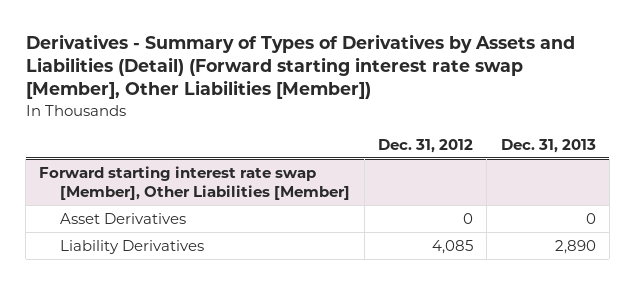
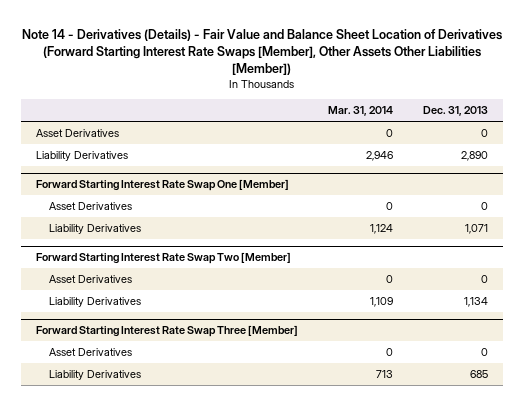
- Derivatives - Summary of Types of Derivatives by Assets and Liabilities (Detail) (Forward starting interest rate swap [Member], Other Liabilities [Member])
+ Note 14 - Derivatives (Details) - Fair Value and Balance Sheet Location of Derivatives (Forward Starting Interest Rate Swaps [Member], Other Assets Other Liabilities [Member])
- | Dec. 31, 2012 | Dec. 31, 2013
+ | Mar. 31, 2014 | Dec. 31, 2013
- Forward starting interest rate swap [Member], Other Liabilities [Member]
+ Forward Starting Interest Rate Swap One [Member]
+ Asset Derivatives | 0 | 0
+ Liability Derivatives | 1,124 | 1,071
+ Forward Starting Interest Rate Swap Two [Member]
+ Asset Derivatives | 0 | 0
+ Liability Derivatives | 1,109 | 1,134
+ Forward Starting Interest Rate Swap Three [Member]
+ Asset Derivatives | 0 | 0
+ Liability Derivatives | 713 | 685

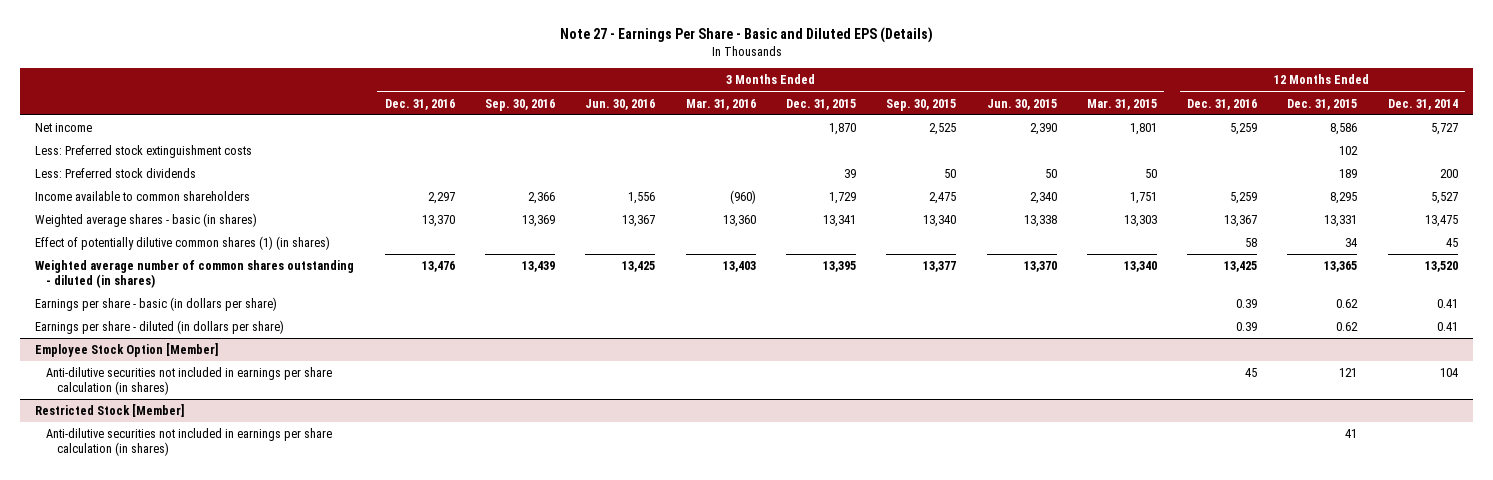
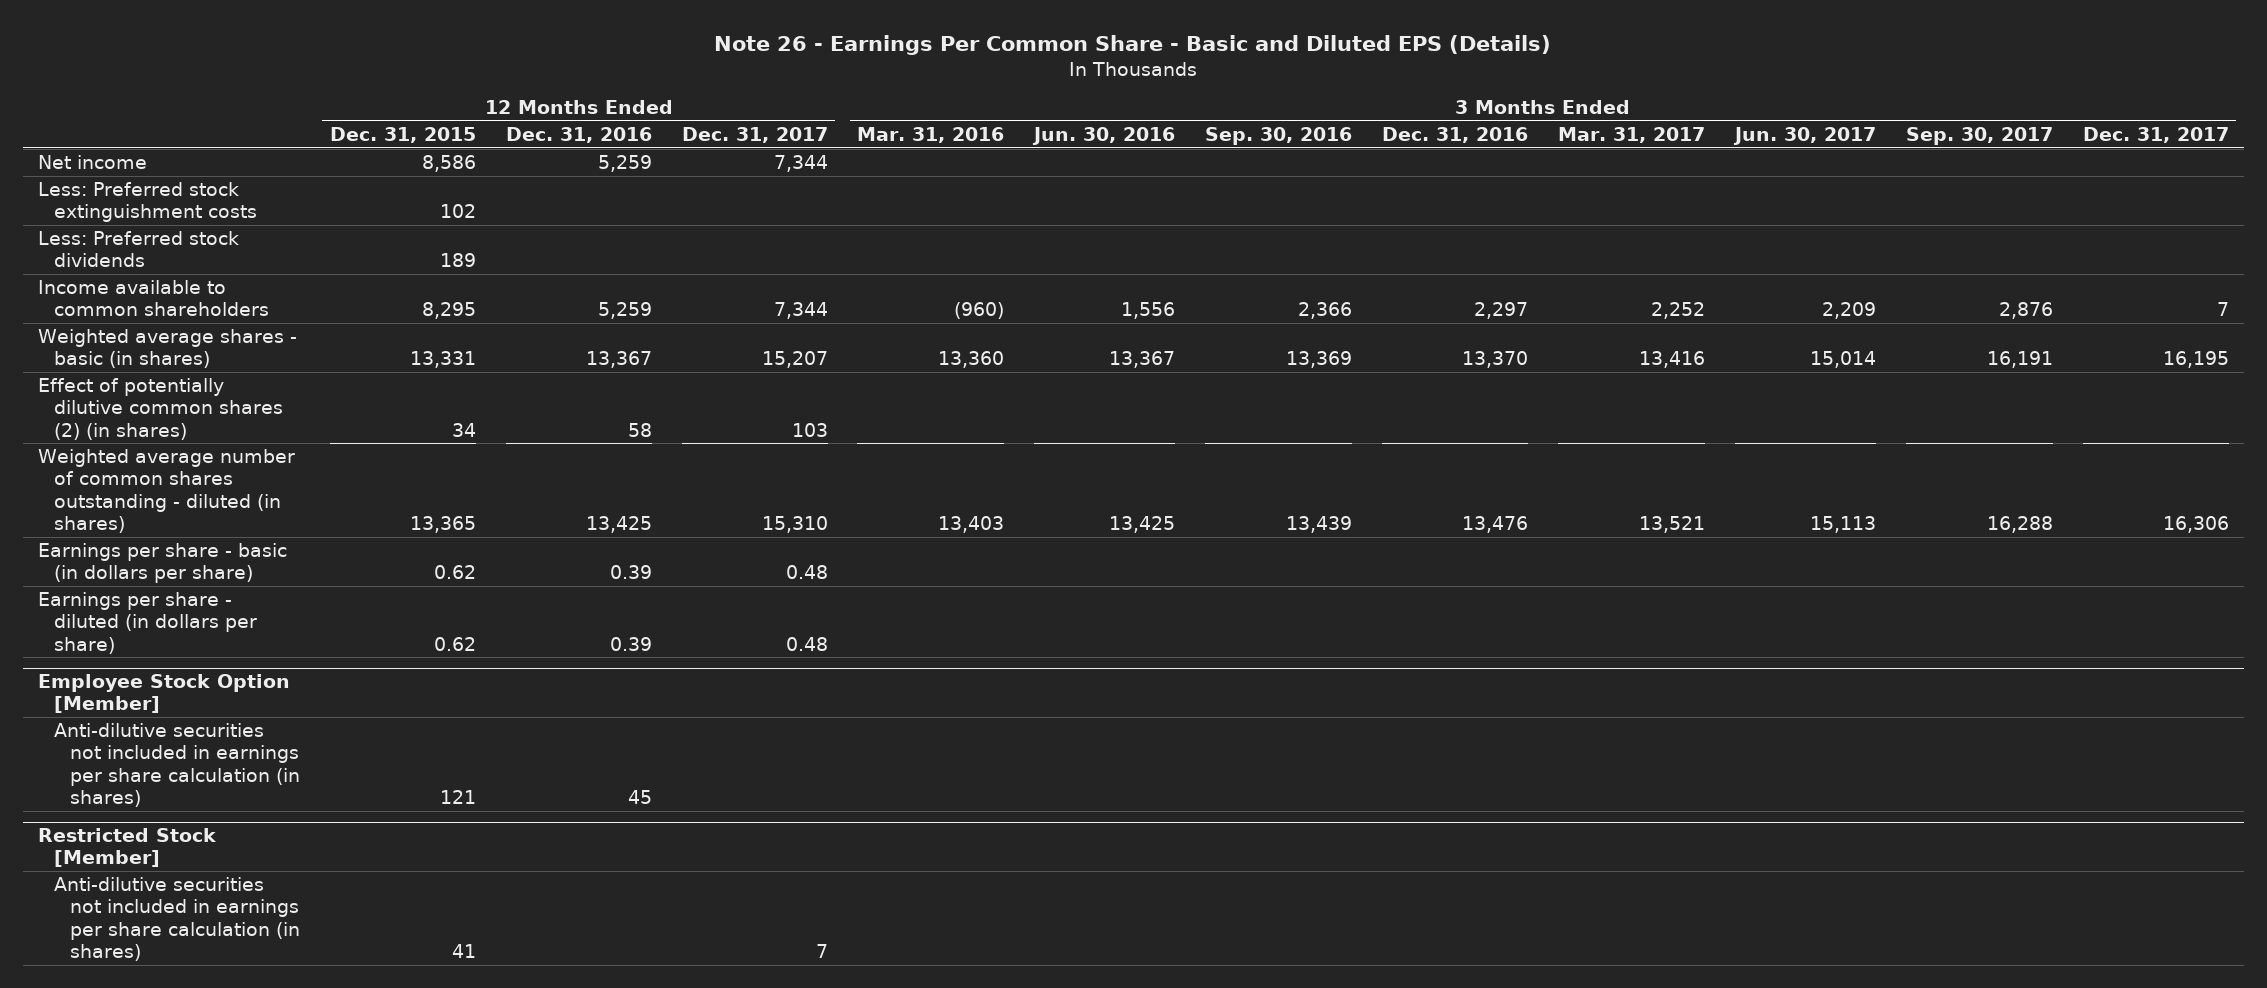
- Note 27 - Earnings Per Share - Basic and Diluted EPS (Details)
+ Note 26 - Earnings Per Common Share - Basic and Diluted EPS (Details)
- | 3 Months Ended Dec. 31, 2016 | 3 Months Ended Sep. 30, 2016 | 3 Months Ended Jun. 30, 2016 | 3 Months Ended Mar. 31, 2016 | 3 Months Ended Dec. 31, 2015 | 3 Months Ended Sep. 30, 2015 | 3 Months Ended Jun. 30, 2015 | 3 Months Ended Mar. 31, 2015 | 12 Months Ended Dec. 31, 2016 | 12 Months Ended Dec. 31, 2015 | 12 Months Ended Dec. 31, 2014
+ | 12 Months Ended Dec. 31, 2015 | 12 Months Ended Dec. 31, 2016 | 12 Months Ended Dec. 31, 2017 | 3 Months Ended Mar. 31, 2016 | 3 Months Ended Jun. 30, 2016 | 3 Months Ended Sep. 30, 2016 | 3 Months Ended Dec. 31, 2016 | 3 Months Ended Mar. 31, 2017 | 3 Months Ended Jun. 30, 2017 | 3 Months Ended Sep. 30, 2017 | 3 Months Ended Dec. 31, 2017
- Effect of potentially dilutive common shares (1) (in shares) | | | | | | | | | 58 | 34 | 45
+ Effect of potentially dilutive common shares (2) (in shares) | 34 | 58 | 103 | | | | | | | |

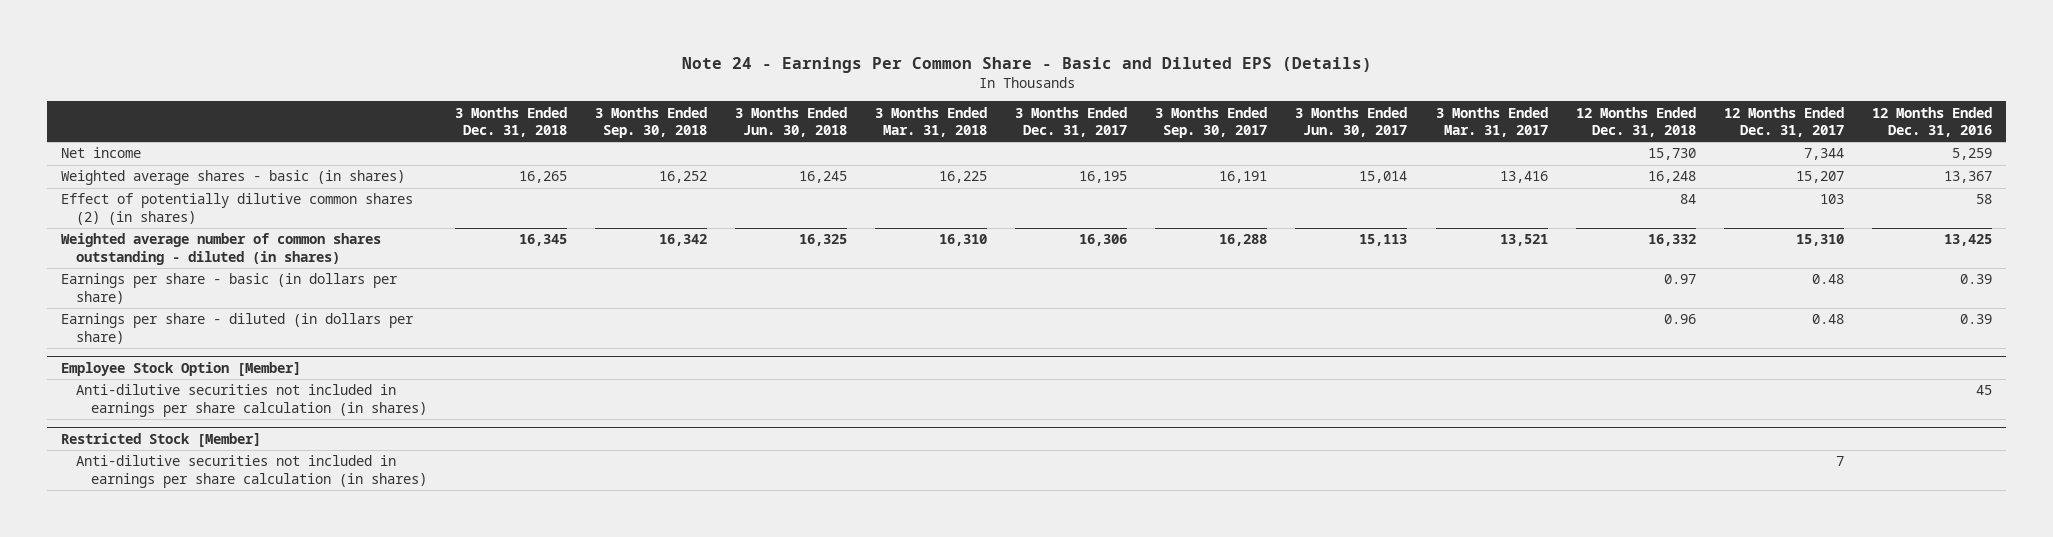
- Note 26 - Earnings Per Common Share - Basic and Diluted EPS (Details)
+ Note 24 - Earnings Per Common Share - Basic and Diluted EPS (Details)
- | 12 Months Ended Dec. 31, 2015 | 12 Months Ended Dec. 31, 2016 | 12 Months Ended Dec. 31, 2017 | 3 Months Ended Mar. 31, 2016 | 3 Months Ended Jun. 30, 2016 | 3 Months Ended Sep. 30, 2016 | 3 Months Ended Dec. 31, 2016 | 3 Months Ended Mar. 31, 2017 | 3 Months Ended Jun. 30, 2017 | 3 Months Ended Sep. 30, 2017 | 3 Months Ended Dec. 31, 2017
+ | 3 Months Ended Dec. 31, 2018 | 3 Months Ended Sep. 30, 2018 | 3 Months Ended Jun. 30, 2018 | 3 Months Ended Mar. 31, 2018 | 3 Months Ended Dec. 31, 2017 | 3 Months Ended Sep. 30, 2017 | 3 Months Ended Jun. 30, 2017 | 3 Months Ended Mar. 31, 2017 | 12 Months Ended Dec. 31, 2018 | 12 Months Ended Dec. 31, 2017 | 12 Months Ended Dec. 31, 2016
- Less: Preferred stock extinguishment costs | 102 | | | | | | | | | |
- Less: Preferred stock dividends | 189 | | | | | | | | | |
- Income available to common shareholders | 8,295 | 5,259 | 7,344 | (960) | 1,556 | 2,366 | 2,297 | 2,252 | 2,209 | 2,876 | 7

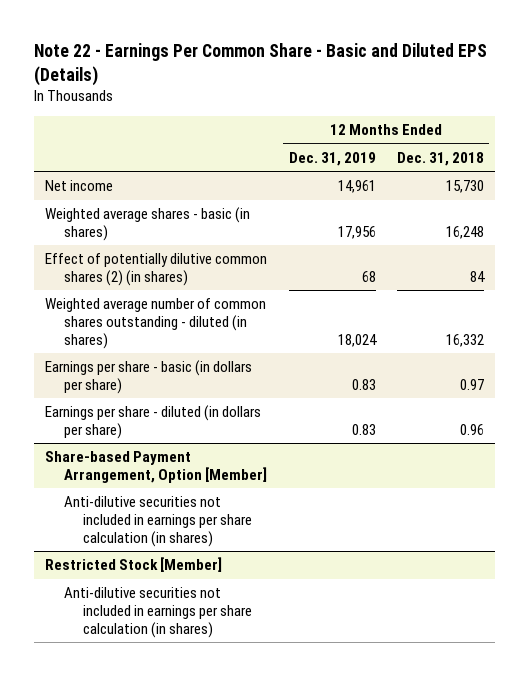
- Note 24 - Earnings Per Common Share - Basic and Diluted EPS (Details)
+ Note 22 - Earnings Per Common Share - Basic and Diluted EPS (Details)
- | 3 Months Ended Dec. 31, 2018 | 3 Months Ended Sep. 30, 2018 | 3 Months Ended Jun. 30, 2018 | 3 Months Ended Mar. 31, 2018 | 3 Months Ended Dec. 31, 2017 | 3 Months Ended Sep. 30, 2017 | 3 Months Ended Jun. 30, 2017 | 3 Months Ended Mar. 31, 2017 | 12 Months Ended Dec. 31, 2018 | 12 Months Ended Dec. 31, 2017 | 12 Months Ended Dec. 31, 2016
+ | 12 Months Ended Dec. 31, 2019 | 12 Months Ended Dec. 31, 2018
- Employee Stock Option [Member]
+ Share-based Payment Arrangement, Option [Member]

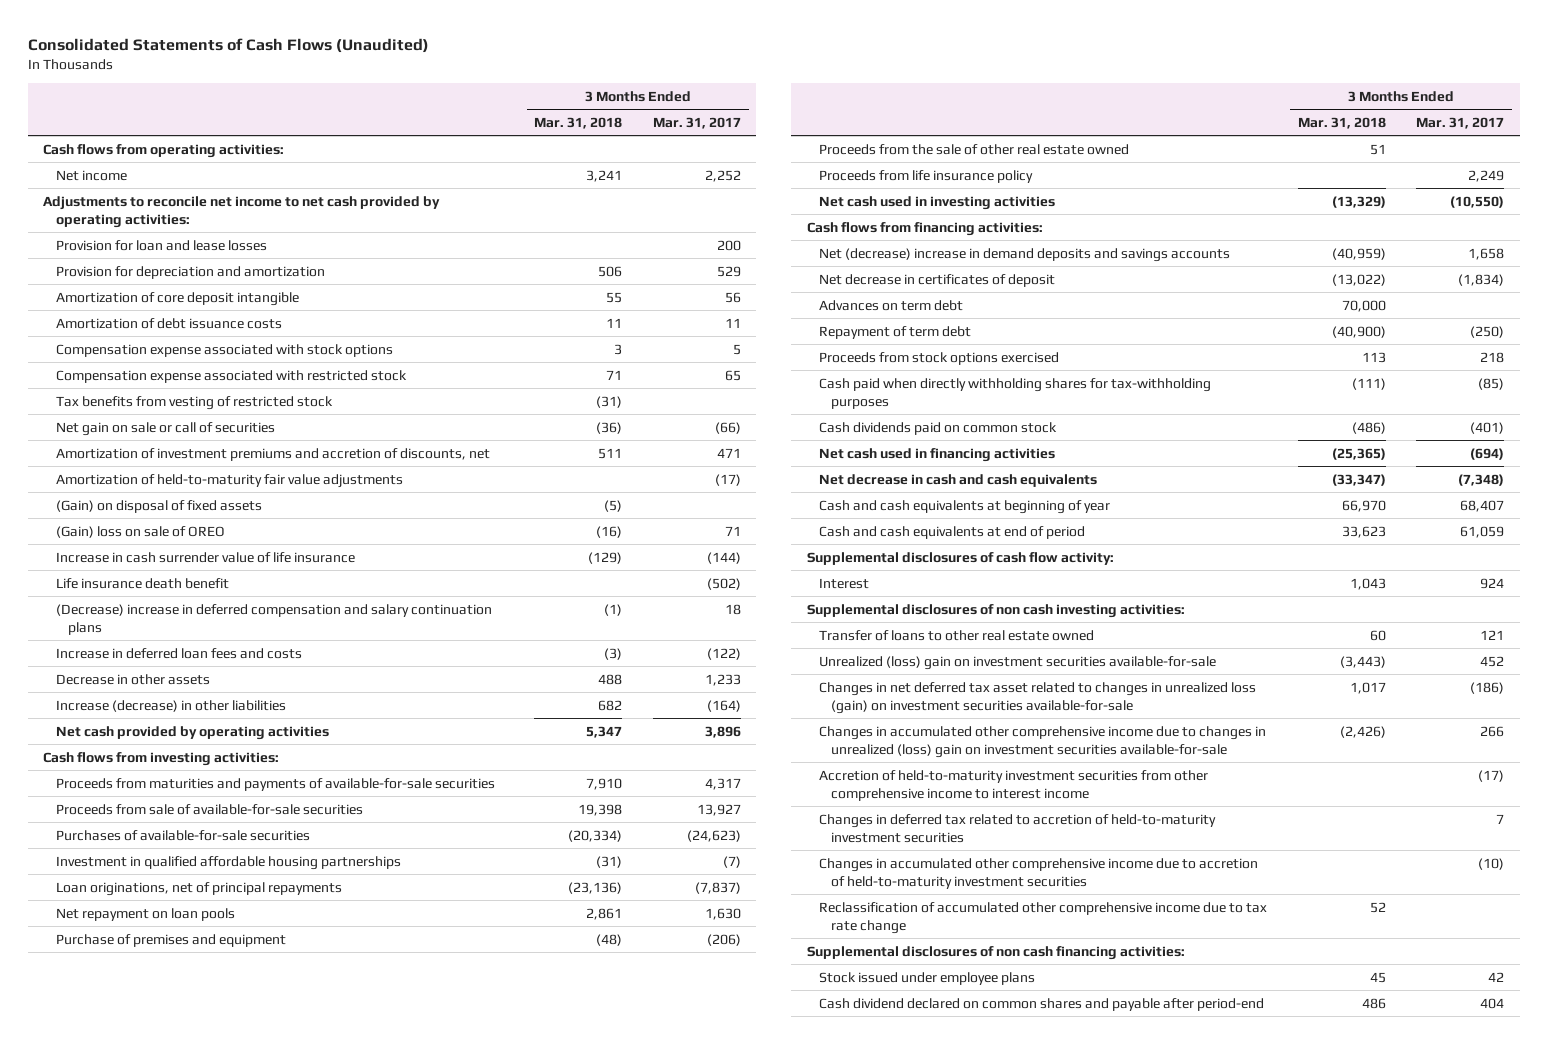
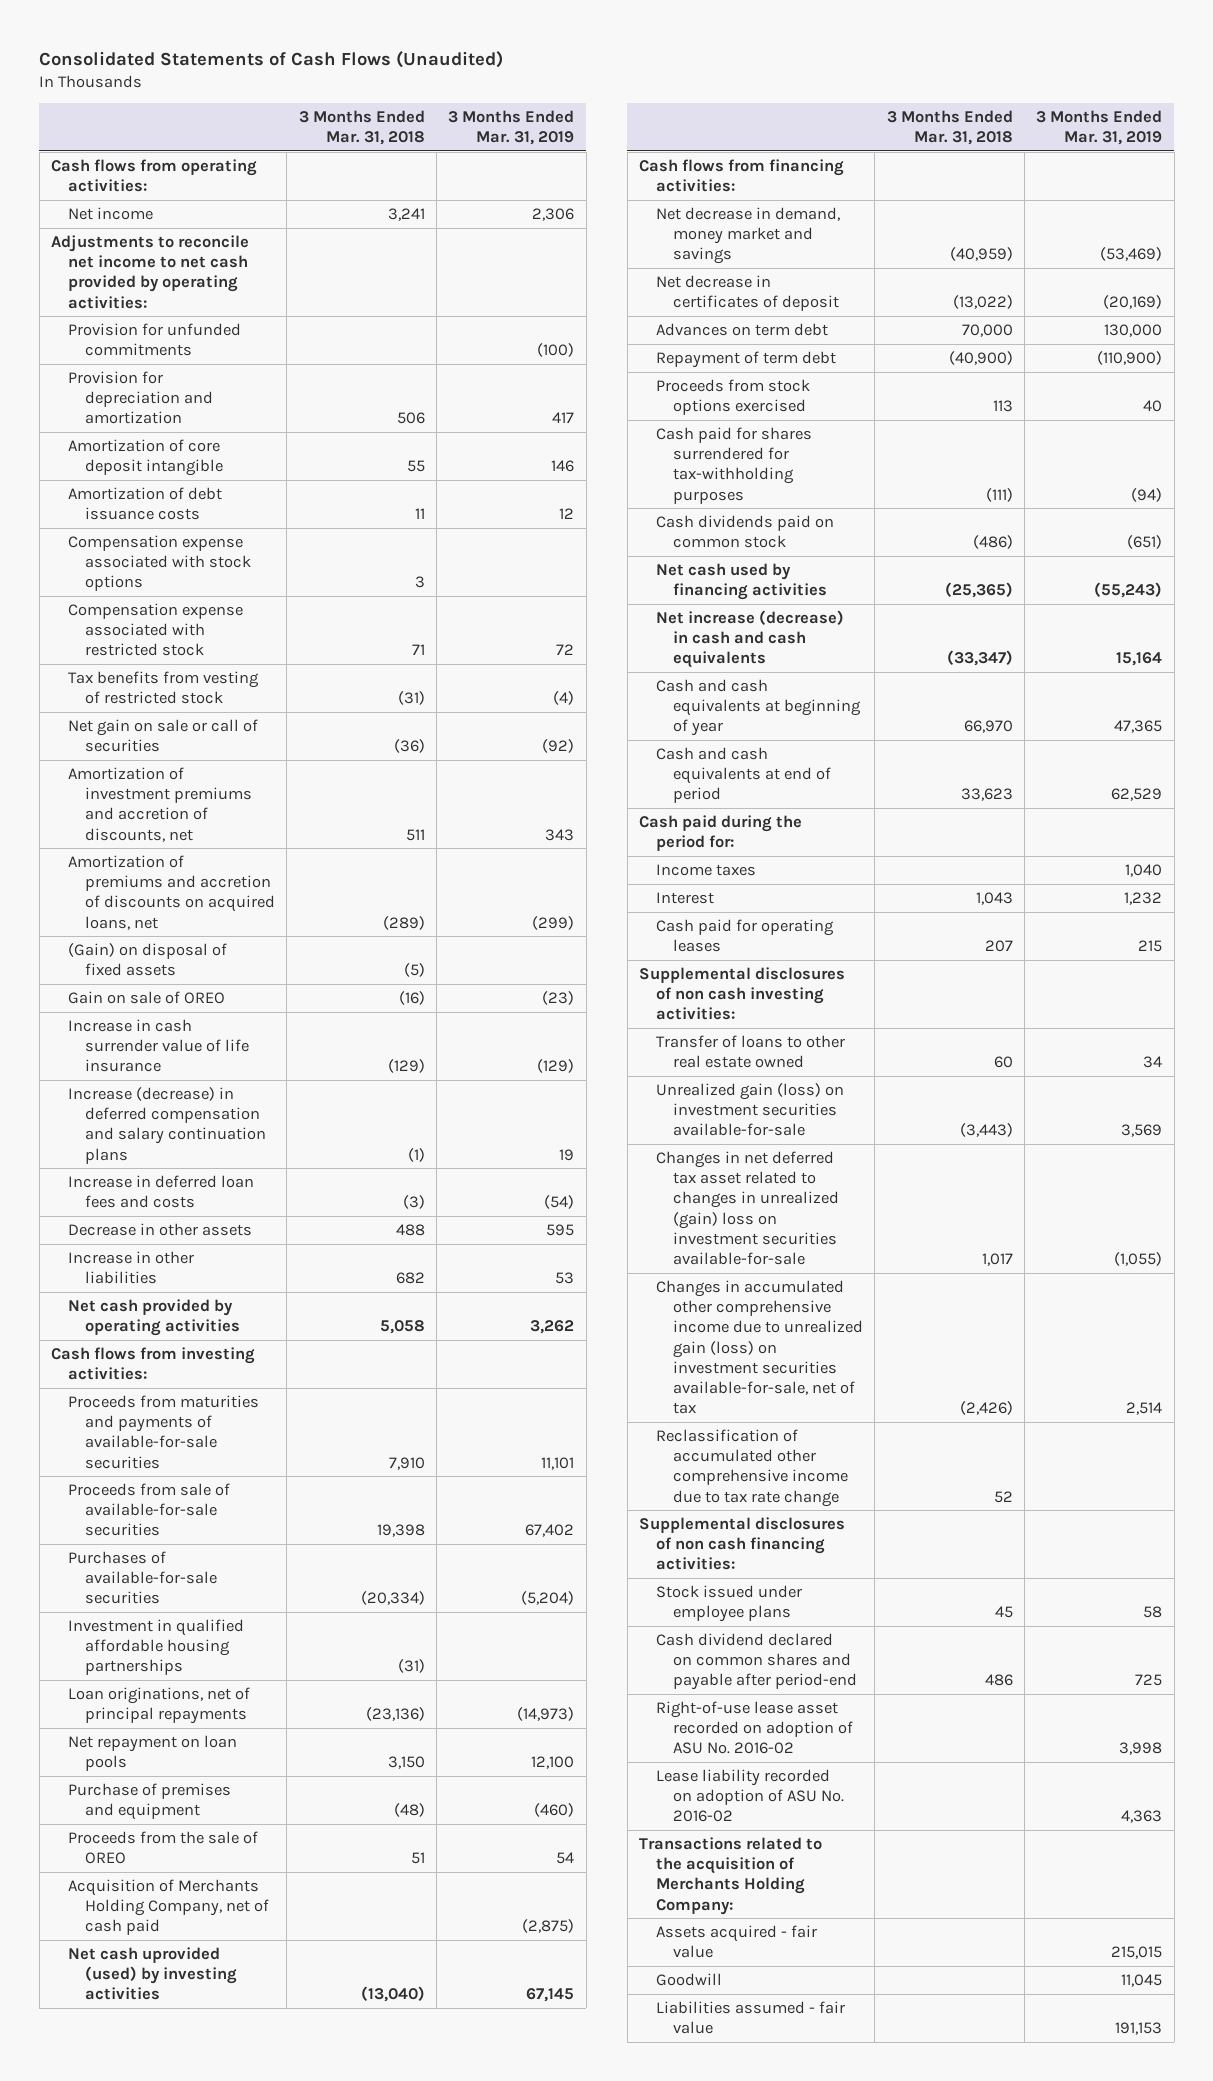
- | 3 Months Ended Mar. 31, 2018 | 3 Months Ended Mar. 31, 2017
+ | 3 Months Ended Mar. 31, 2018 | 3 Months Ended Mar. 31, 2019
- Provision for loan and lease losses | | 200
+ Provision for unfunded commitments | | (100)
- Amortization of held-to-maturity fair value adjustments | | (17)
+ Amortization of premiums and accretion of discounts on acquired loans, net | (289) | (299)
- (Gain) loss on sale of OREO | (16) | 71
+ Gain on sale of OREO | (16) | (23)
- Life insurance death benefit | | (502)
- (Decrease) increase in deferred compensation and salary continuation plans | (1) | 18
+ Increase (decrease) in deferred compensation and salary continuation plans | (1) | 19
- Increase (decrease) in other liabilities | 682 | (164)
- Net cash provided by operating activities | 5,347 | 3,896
+ Increase in other liabilities | 682 | 53
+ Net cash provided by operating activities | 5,058 | 3,262
- Net repayment on loan pools | 2,861 | 1,630
+ Net repayment on loan pools | 3,150 | 12,100
- Proceeds from the sale of other real estate owned | 51 |
- Proceeds from life insurance policy | | 2,249
- Net cash used in investing activities | (13,329) | (10,550)
+ Proceeds from the sale of OREO | 51 | 54
+ Acquisition of Merchants Holding Company, net of cash paid | | (2,875)
+ Net cash uprovided (used) by investing activities | (13,040) | 67,145
- Net (decrease) increase in demand deposits and savings accounts | (40,959) | 1,658
+ Net decrease in demand, money market and savings | (40,959) | (53,469)
- Cash paid when directly withholding shares for tax-withholding purposes | (111) | (85)
+ Cash paid for shares surrendered for tax-withholding purposes | (111) | (94)
- Net cash used in financing activities | (25,365) | (694)
- Net decrease in cash and cash equivalents | (33,347) | (7,348)
+ Net cash used by financing activities | (25,365) | (55,243)
+ Net increase (decrease) in cash and cash equivalents | (33,347) | 15,164
- Supplemental disclosures of cash flow activity:
+ Cash paid during the period for:
+ Income taxes | | 1,040
+ Cash paid for operating leases | 207 | 215
- Unrealized (loss) gain on investment securities available-for-sale | (3,443) | 452
- Changes in net deferred tax asset related to changes in unrealized loss (gain) on investment securities available-for-sale | 1,017 | (186)
- Changes in accumulated other comprehensive income due to changes in unrealized (loss) gain on investment securities available-for-sale | (2,426) | 266
- Accretion of held-to-maturity investment securities from other comprehensive income to interest income | | (17)
- Changes in deferred tax related to accretion of held-to-maturity investment securities | | 7
- Changes in accumulated other comprehensive income due to accretion of held-to-maturity investment securities | | (10)
+ Unrealized gain (loss) on investment securities available-for-sale | (3,443) | 3,569
+ Changes in net deferred tax asset related to changes in unrealized (gain) loss on investment securities available-for-sale | 1,017 | (1,055)
+ Changes in accumulated other comprehensive income due to unrealized gain (loss) on investment securities available-for-sale, net of tax | (2,426) | 2,514
+ Right-of-use lease asset recorded on adoption of ASU No. 2016-02 | | 3,998
+ Lease liability recorded on adoption of ASU No. 2016-02 | | 4,363
+ Transactions related to the acquisition of Merchants Holding Company:
+ Assets acquired - fair value | | 215,015
+ Goodwill | | 11,045
+ Liabilities assumed - fair value | | 191,153

